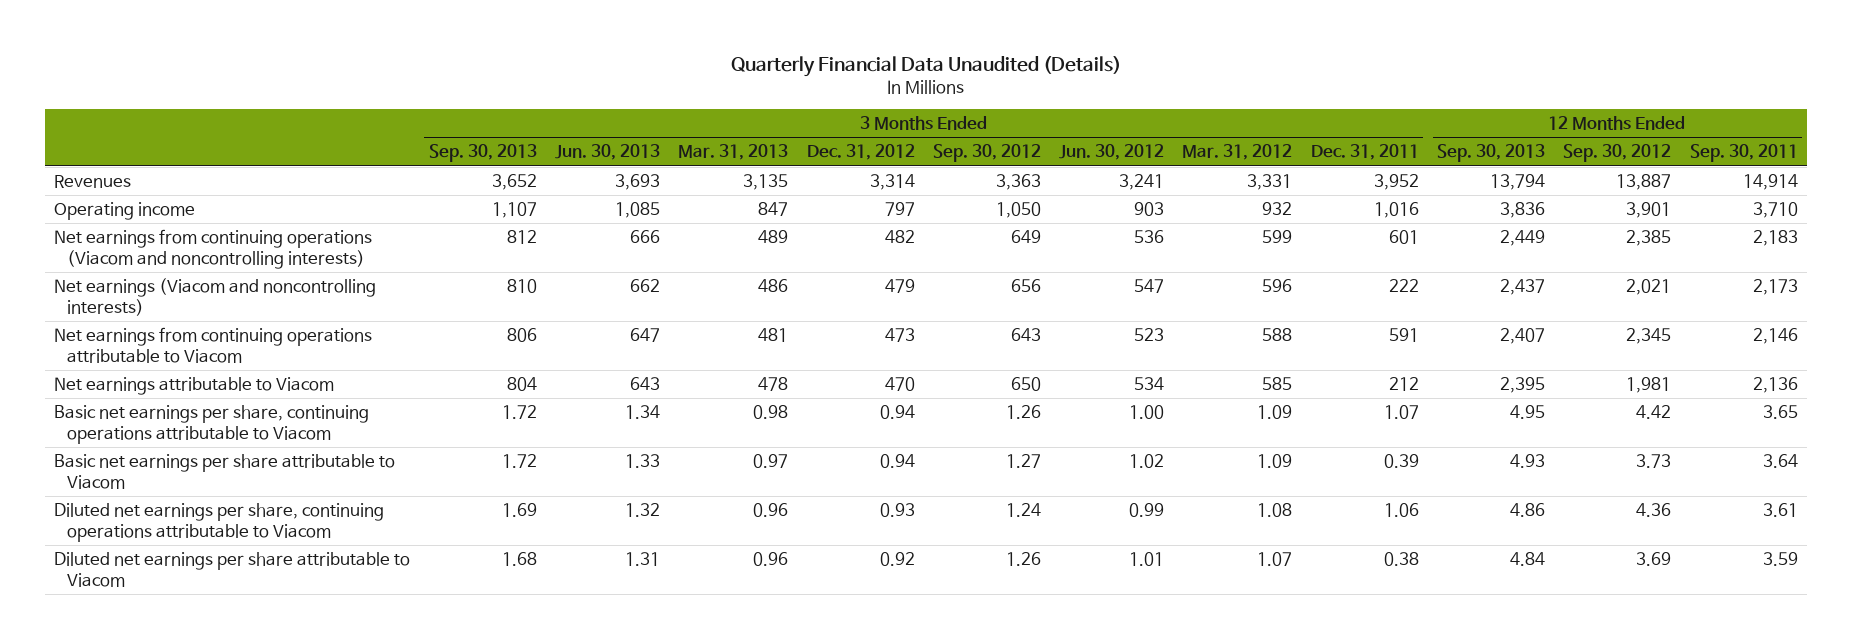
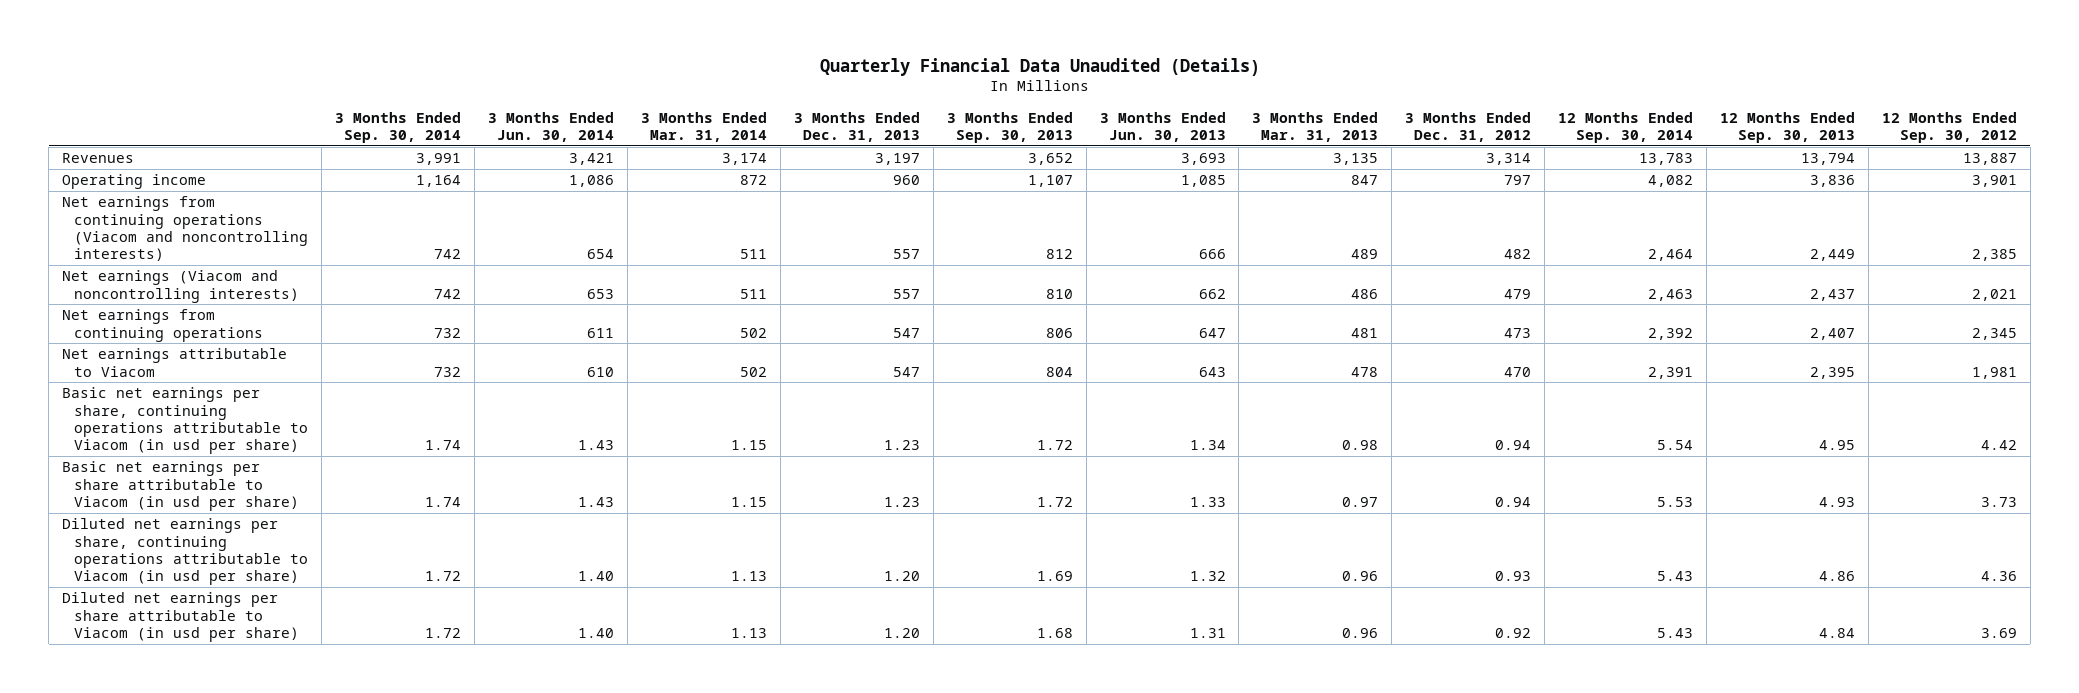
- | 3 Months Ended Sep. 30, 2013 | 3 Months Ended Jun. 30, 2013 | 3 Months Ended Mar. 31, 2013 | 3 Months Ended Dec. 31, 2012 | 3 Months Ended Sep. 30, 2012 | 3 Months Ended Jun. 30, 2012 | 3 Months Ended Mar. 31, 2012 | 3 Months Ended Dec. 31, 2011 | 12 Months Ended Sep. 30, 2013 | 12 Months Ended Sep. 30, 2012 | 12 Months Ended Sep. 30, 2011
+ | 3 Months Ended Sep. 30, 2014 | 3 Months Ended Jun. 30, 2014 | 3 Months Ended Mar. 31, 2014 | 3 Months Ended Dec. 31, 2013 | 3 Months Ended Sep. 30, 2013 | 3 Months Ended Jun. 30, 2013 | 3 Months Ended Mar. 31, 2013 | 3 Months Ended Dec. 31, 2012 | 12 Months Ended Sep. 30, 2014 | 12 Months Ended Sep. 30, 2013 | 12 Months Ended Sep. 30, 2012
- Net earnings from continuing operations attributable to Viacom | 806 | 647 | 481 | 473 | 643 | 523 | 588 | 591 | 2,407 | 2,345 | 2,146
+ Net earnings from continuing operations | 732 | 611 | 502 | 547 | 806 | 647 | 481 | 473 | 2,392 | 2,407 | 2,345
- Basic net earnings per share, continuing operations attributable to Viacom | 1.72 | 1.34 | 0.98 | 0.94 | 1.26 | 1.00 | 1.09 | 1.07 | 4.95 | 4.42 | 3.65
- Basic net earnings per share attributable to Viacom | 1.72 | 1.33 | 0.97 | 0.94 | 1.27 | 1.02 | 1.09 | 0.39 | 4.93 | 3.73 | 3.64
- Diluted net earnings per share, continuing operations attributable to Viacom | 1.69 | 1.32 | 0.96 | 0.93 | 1.24 | 0.99 | 1.08 | 1.06 | 4.86 | 4.36 | 3.61
- Diluted net earnings per share attributable to Viacom | 1.68 | 1.31 | 0.96 | 0.92 | 1.26 | 1.01 | 1.07 | 0.38 | 4.84 | 3.69 | 3.59
+ Basic net earnings per share, continuing operations attributable to Viacom (in usd per share) | 1.74 | 1.43 | 1.15 | 1.23 | 1.72 | 1.34 | 0.98 | 0.94 | 5.54 | 4.95 | 4.42
+ Basic net earnings per share attributable to Viacom (in usd per share) | 1.74 | 1.43 | 1.15 | 1.23 | 1.72 | 1.33 | 0.97 | 0.94 | 5.53 | 4.93 | 3.73
+ Diluted net earnings per share, continuing operations attributable to Viacom (in usd per share) | 1.72 | 1.40 | 1.13 | 1.20 | 1.69 | 1.32 | 0.96 | 0.93 | 5.43 | 4.86 | 4.36
+ Diluted net earnings per share attributable to Viacom (in usd per share) | 1.72 | 1.40 | 1.13 | 1.20 | 1.68 | 1.31 | 0.96 | 0.92 | 5.43 | 4.84 | 3.69

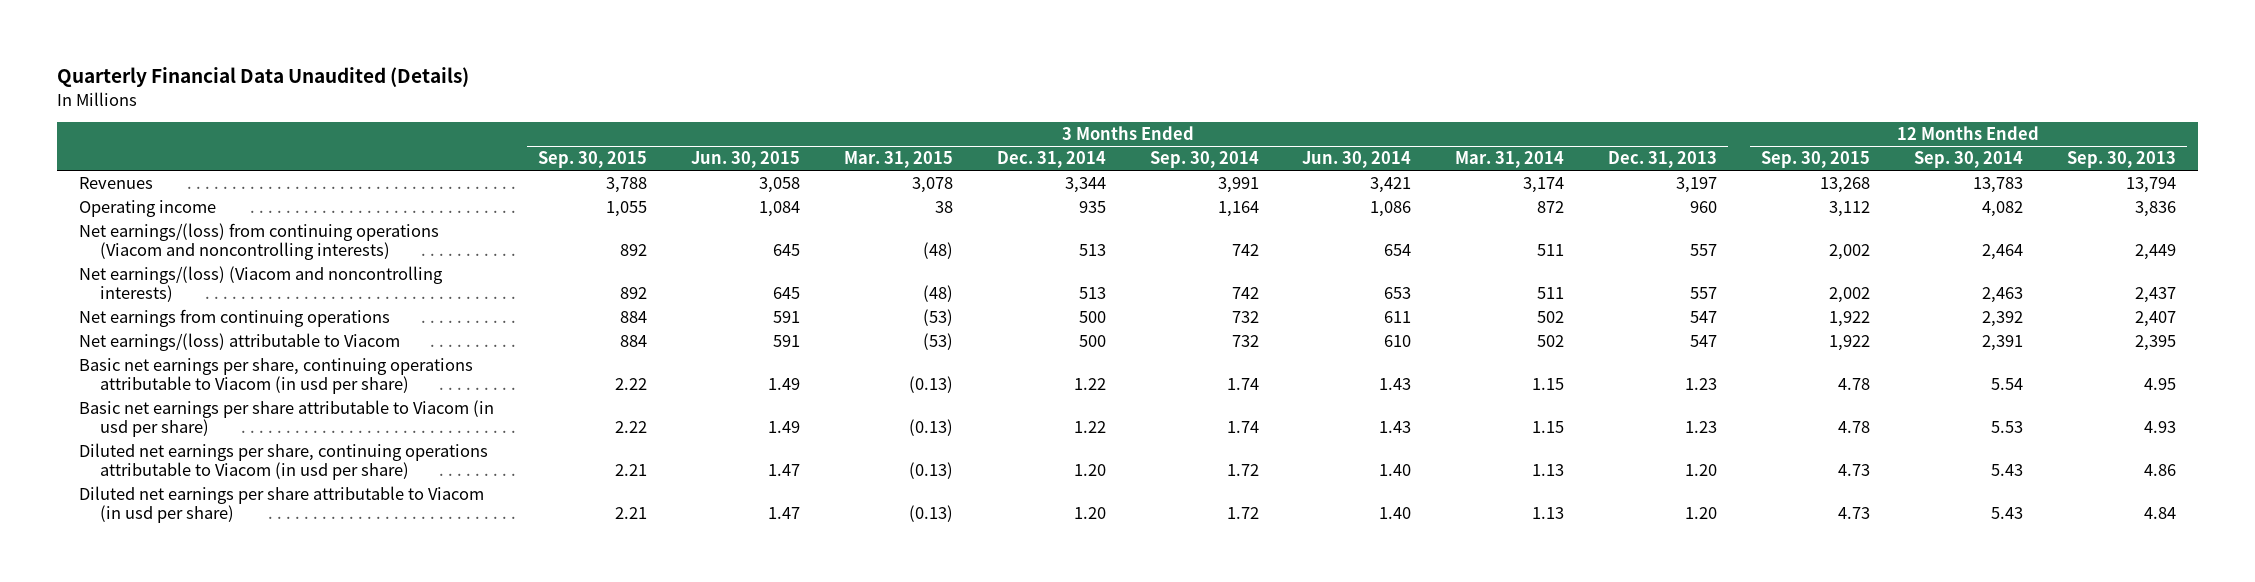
- | 3 Months Ended Sep. 30, 2014 | 3 Months Ended Jun. 30, 2014 | 3 Months Ended Mar. 31, 2014 | 3 Months Ended Dec. 31, 2013 | 3 Months Ended Sep. 30, 2013 | 3 Months Ended Jun. 30, 2013 | 3 Months Ended Mar. 31, 2013 | 3 Months Ended Dec. 31, 2012 | 12 Months Ended Sep. 30, 2014 | 12 Months Ended Sep. 30, 2013 | 12 Months Ended Sep. 30, 2012
+ | 3 Months Ended Sep. 30, 2015 | 3 Months Ended Jun. 30, 2015 | 3 Months Ended Mar. 31, 2015 | 3 Months Ended Dec. 31, 2014 | 3 Months Ended Sep. 30, 2014 | 3 Months Ended Jun. 30, 2014 | 3 Months Ended Mar. 31, 2014 | 3 Months Ended Dec. 31, 2013 | 12 Months Ended Sep. 30, 2015 | 12 Months Ended Sep. 30, 2014 | 12 Months Ended Sep. 30, 2013
- Net earnings from continuing operations (Viacom and noncontrolling interests) | 742 | 654 | 511 | 557 | 812 | 666 | 489 | 482 | 2,464 | 2,449 | 2,385
- Net earnings (Viacom and noncontrolling interests) | 742 | 653 | 511 | 557 | 810 | 662 | 486 | 479 | 2,463 | 2,437 | 2,021
+ Net earnings/(loss) from continuing operations (Viacom and noncontrolling interests) | 892 | 645 | (48) | 513 | 742 | 654 | 511 | 557 | 2,002 | 2,464 | 2,449
+ Net earnings/(loss) (Viacom and noncontrolling interests) | 892 | 645 | (48) | 513 | 742 | 653 | 511 | 557 | 2,002 | 2,463 | 2,437
- Net earnings attributable to Viacom | 732 | 610 | 502 | 547 | 804 | 643 | 478 | 470 | 2,391 | 2,395 | 1,981
+ Net earnings/(loss) attributable to Viacom | 884 | 591 | (53) | 500 | 732 | 610 | 502 | 547 | 1,922 | 2,391 | 2,395

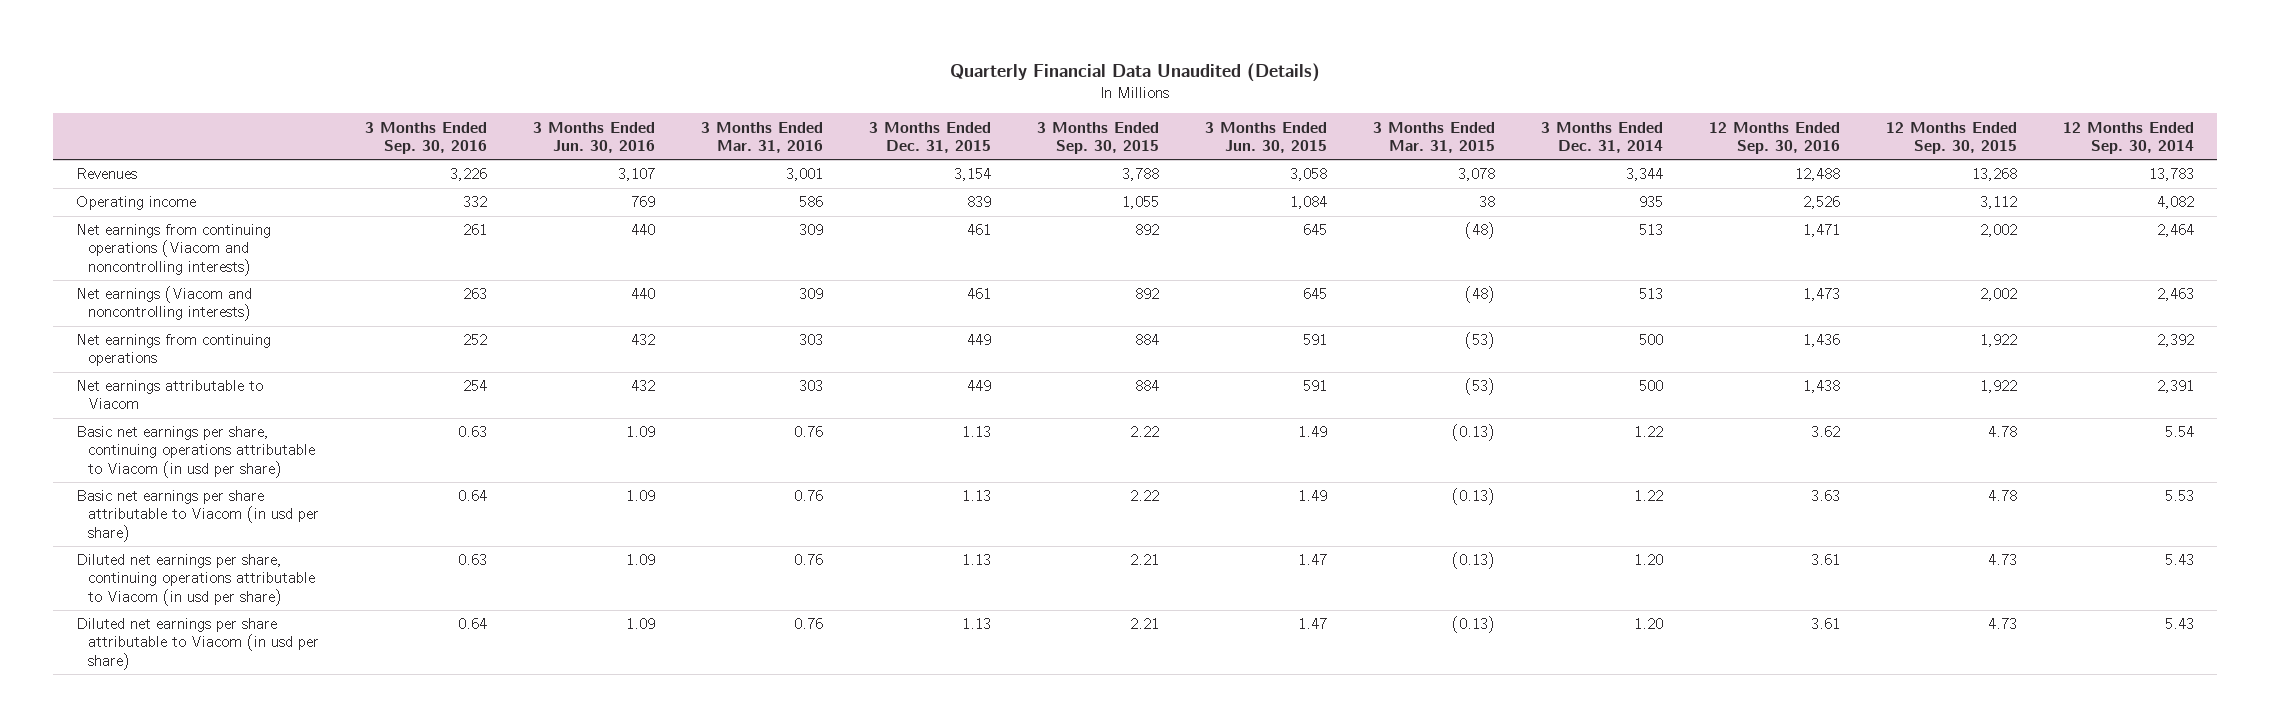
- | 3 Months Ended Sep. 30, 2015 | 3 Months Ended Jun. 30, 2015 | 3 Months Ended Mar. 31, 2015 | 3 Months Ended Dec. 31, 2014 | 3 Months Ended Sep. 30, 2014 | 3 Months Ended Jun. 30, 2014 | 3 Months Ended Mar. 31, 2014 | 3 Months Ended Dec. 31, 2013 | 12 Months Ended Sep. 30, 2015 | 12 Months Ended Sep. 30, 2014 | 12 Months Ended Sep. 30, 2013
+ | 3 Months Ended Sep. 30, 2016 | 3 Months Ended Jun. 30, 2016 | 3 Months Ended Mar. 31, 2016 | 3 Months Ended Dec. 31, 2015 | 3 Months Ended Sep. 30, 2015 | 3 Months Ended Jun. 30, 2015 | 3 Months Ended Mar. 31, 2015 | 3 Months Ended Dec. 31, 2014 | 12 Months Ended Sep. 30, 2016 | 12 Months Ended Sep. 30, 2015 | 12 Months Ended Sep. 30, 2014
- Net earnings/(loss) from continuing operations (Viacom and noncontrolling interests) | 892 | 645 | (48) | 513 | 742 | 654 | 511 | 557 | 2,002 | 2,464 | 2,449
- Net earnings/(loss) (Viacom and noncontrolling interests) | 892 | 645 | (48) | 513 | 742 | 653 | 511 | 557 | 2,002 | 2,463 | 2,437
+ Net earnings from continuing operations (Viacom and noncontrolling interests) | 261 | 440 | 309 | 461 | 892 | 645 | (48) | 513 | 1,471 | 2,002 | 2,464
+ Net earnings (Viacom and noncontrolling interests) | 263 | 440 | 309 | 461 | 892 | 645 | (48) | 513 | 1,473 | 2,002 | 2,463
- Net earnings/(loss) attributable to Viacom | 884 | 591 | (53) | 500 | 732 | 610 | 502 | 547 | 1,922 | 2,391 | 2,395
+ Net earnings attributable to Viacom | 254 | 432 | 303 | 449 | 884 | 591 | (53) | 500 | 1,438 | 1,922 | 2,391

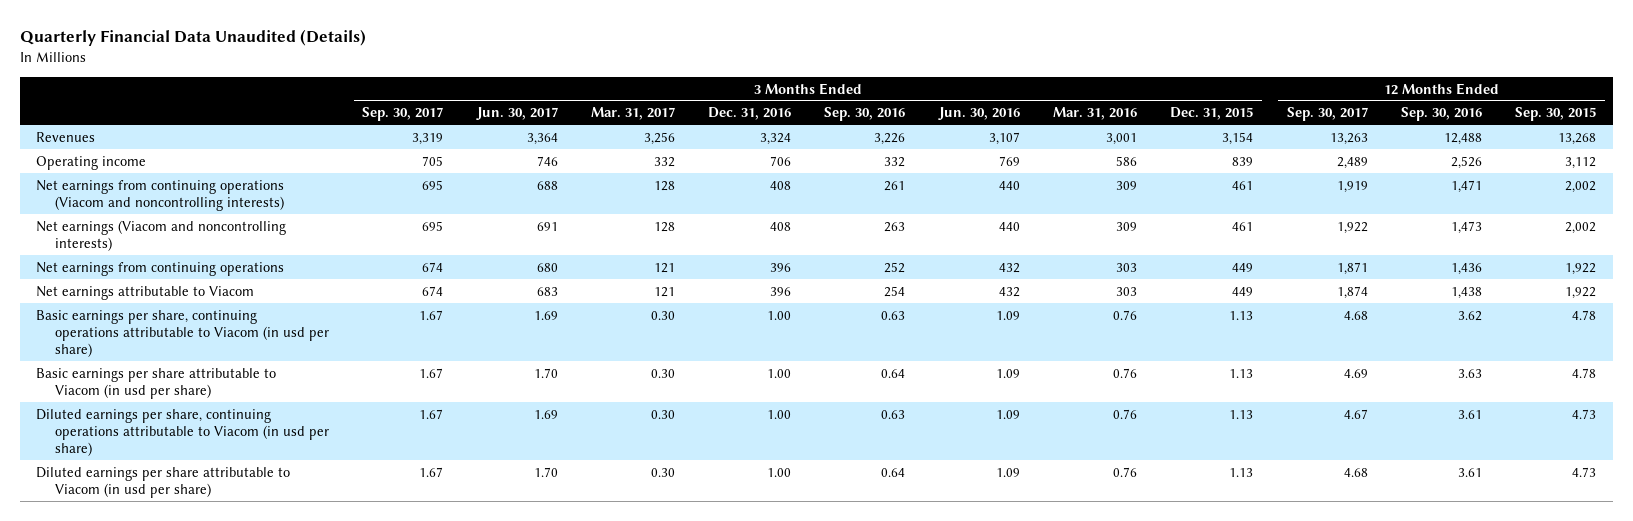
- | 3 Months Ended Sep. 30, 2016 | 3 Months Ended Jun. 30, 2016 | 3 Months Ended Mar. 31, 2016 | 3 Months Ended Dec. 31, 2015 | 3 Months Ended Sep. 30, 2015 | 3 Months Ended Jun. 30, 2015 | 3 Months Ended Mar. 31, 2015 | 3 Months Ended Dec. 31, 2014 | 12 Months Ended Sep. 30, 2016 | 12 Months Ended Sep. 30, 2015 | 12 Months Ended Sep. 30, 2014
+ | 3 Months Ended Sep. 30, 2017 | 3 Months Ended Jun. 30, 2017 | 3 Months Ended Mar. 31, 2017 | 3 Months Ended Dec. 31, 2016 | 3 Months Ended Sep. 30, 2016 | 3 Months Ended Jun. 30, 2016 | 3 Months Ended Mar. 31, 2016 | 3 Months Ended Dec. 31, 2015 | 12 Months Ended Sep. 30, 2017 | 12 Months Ended Sep. 30, 2016 | 12 Months Ended Sep. 30, 2015
- Basic net earnings per share, continuing operations attributable to Viacom (in usd per share) | 0.63 | 1.09 | 0.76 | 1.13 | 2.22 | 1.49 | (0.13) | 1.22 | 3.62 | 4.78 | 5.54
- Basic net earnings per share attributable to Viacom (in usd per share) | 0.64 | 1.09 | 0.76 | 1.13 | 2.22 | 1.49 | (0.13) | 1.22 | 3.63 | 4.78 | 5.53
- Diluted net earnings per share, continuing operations attributable to Viacom (in usd per share) | 0.63 | 1.09 | 0.76 | 1.13 | 2.21 | 1.47 | (0.13) | 1.20 | 3.61 | 4.73 | 5.43
- Diluted net earnings per share attributable to Viacom (in usd per share) | 0.64 | 1.09 | 0.76 | 1.13 | 2.21 | 1.47 | (0.13) | 1.20 | 3.61 | 4.73 | 5.43
+ Basic earnings per share, continuing operations attributable to Viacom (in usd per share) | 1.67 | 1.69 | 0.30 | 1.00 | 0.63 | 1.09 | 0.76 | 1.13 | 4.68 | 3.62 | 4.78
+ Basic earnings per share attributable to Viacom (in usd per share) | 1.67 | 1.70 | 0.30 | 1.00 | 0.64 | 1.09 | 0.76 | 1.13 | 4.69 | 3.63 | 4.78
+ Diluted earnings per share, continuing operations attributable to Viacom (in usd per share) | 1.67 | 1.69 | 0.30 | 1.00 | 0.63 | 1.09 | 0.76 | 1.13 | 4.67 | 3.61 | 4.73
+ Diluted earnings per share attributable to Viacom (in usd per share) | 1.67 | 1.70 | 0.30 | 1.00 | 0.64 | 1.09 | 0.76 | 1.13 | 4.68 | 3.61 | 4.73

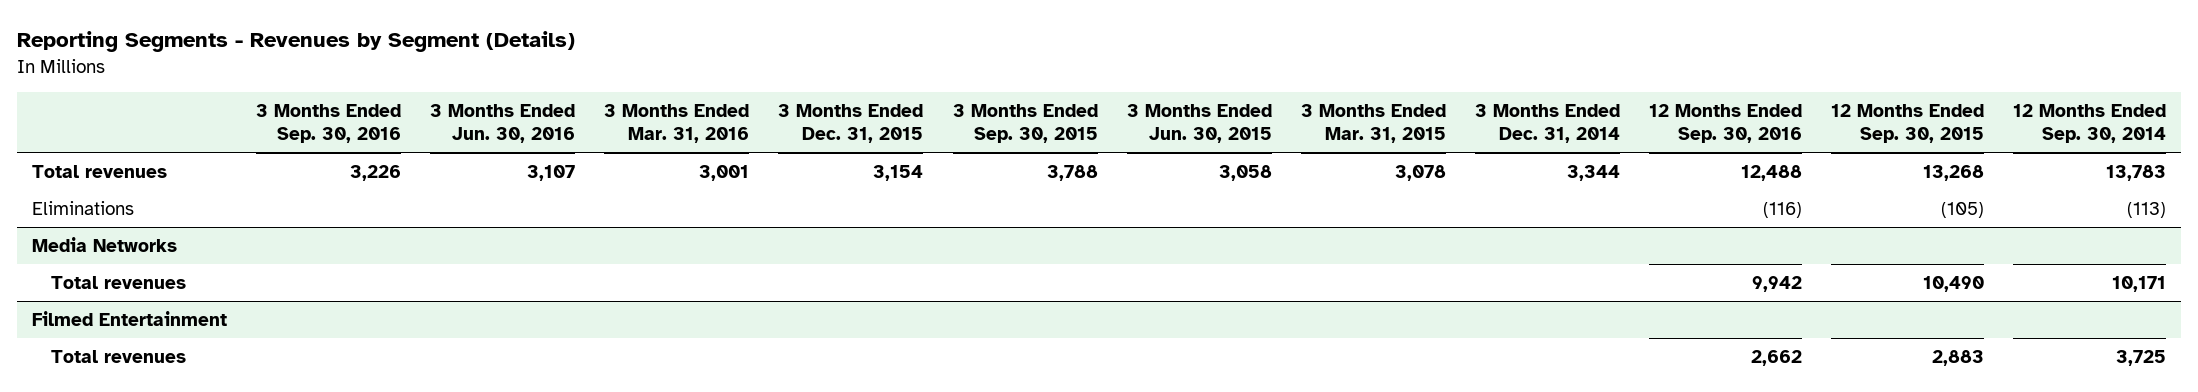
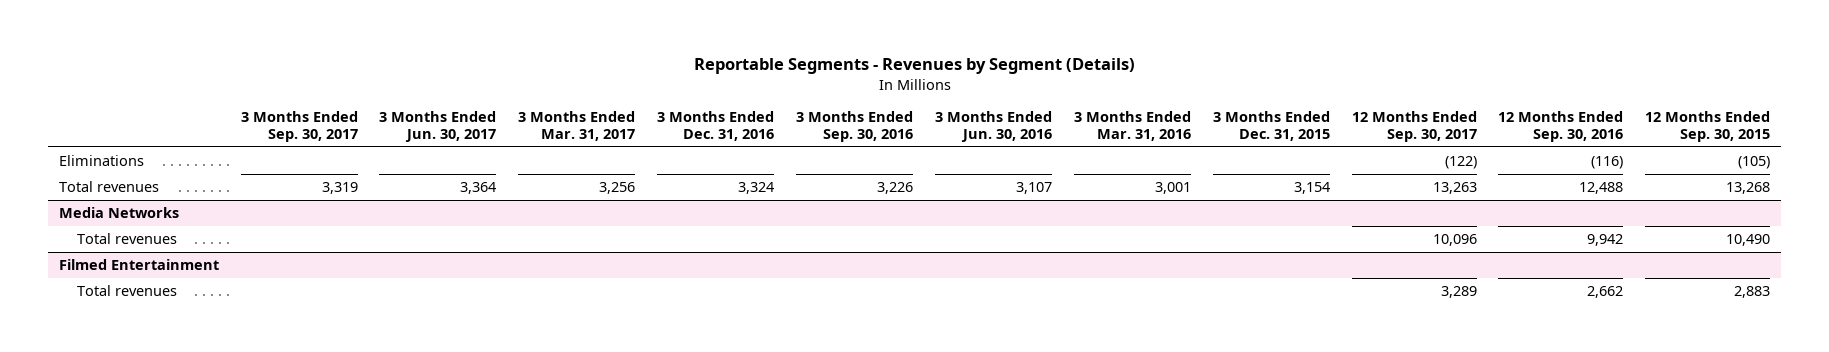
- Reporting Segments - Revenues by Segment (Details)
+ Reportable Segments - Revenues by Segment (Details)
- | 3 Months Ended Sep. 30, 2016 | 3 Months Ended Jun. 30, 2016 | 3 Months Ended Mar. 31, 2016 | 3 Months Ended Dec. 31, 2015 | 3 Months Ended Sep. 30, 2015 | 3 Months Ended Jun. 30, 2015 | 3 Months Ended Mar. 31, 2015 | 3 Months Ended Dec. 31, 2014 | 12 Months Ended Sep. 30, 2016 | 12 Months Ended Sep. 30, 2015 | 12 Months Ended Sep. 30, 2014
+ | 3 Months Ended Sep. 30, 2017 | 3 Months Ended Jun. 30, 2017 | 3 Months Ended Mar. 31, 2017 | 3 Months Ended Dec. 31, 2016 | 3 Months Ended Sep. 30, 2016 | 3 Months Ended Jun. 30, 2016 | 3 Months Ended Mar. 31, 2016 | 3 Months Ended Dec. 31, 2015 | 12 Months Ended Sep. 30, 2017 | 12 Months Ended Sep. 30, 2016 | 12 Months Ended Sep. 30, 2015
moved down: Total revenues | 3,319 | 3,364 | 3,256 | 3,324 | 3,226 | 3,107 | 3,001 | 3,154 | 13,263 | 12,488 | 13,268

